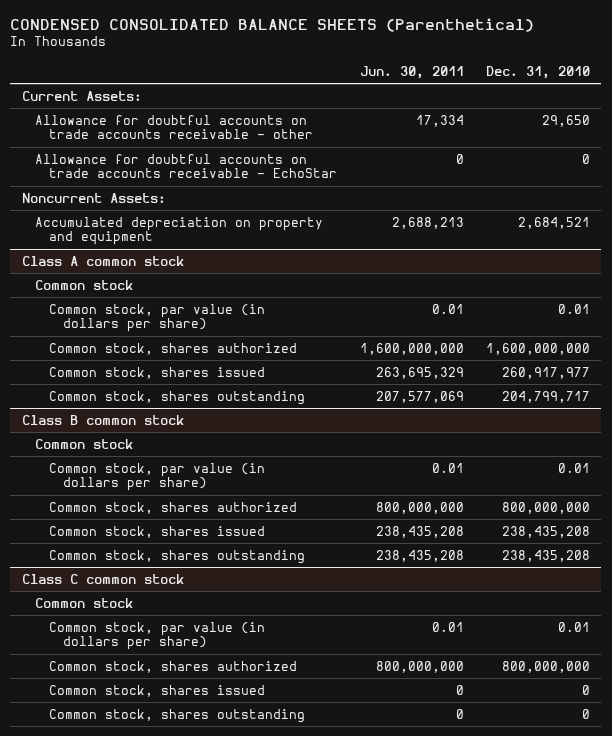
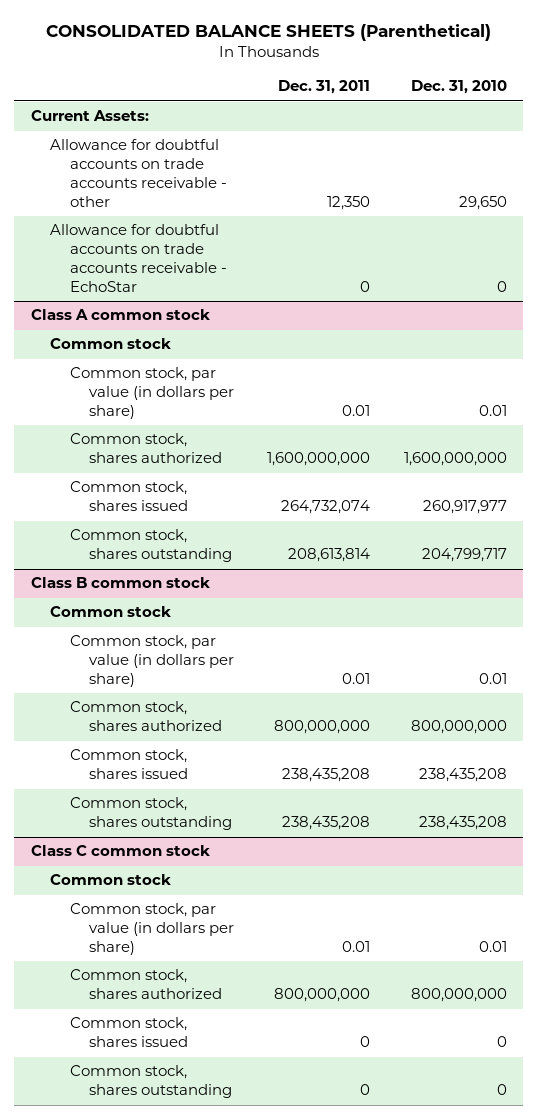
- CONDENSED CONSOLIDATED BALANCE SHEETS (Parenthetical)
+ CONSOLIDATED BALANCE SHEETS (Parenthetical)
- | Jun. 30, 2011 | Dec. 31, 2010
+ | Dec. 31, 2011 | Dec. 31, 2010
- Noncurrent Assets:
- Accumulated depreciation on property and equipment | 2,688,213 | 2,684,521

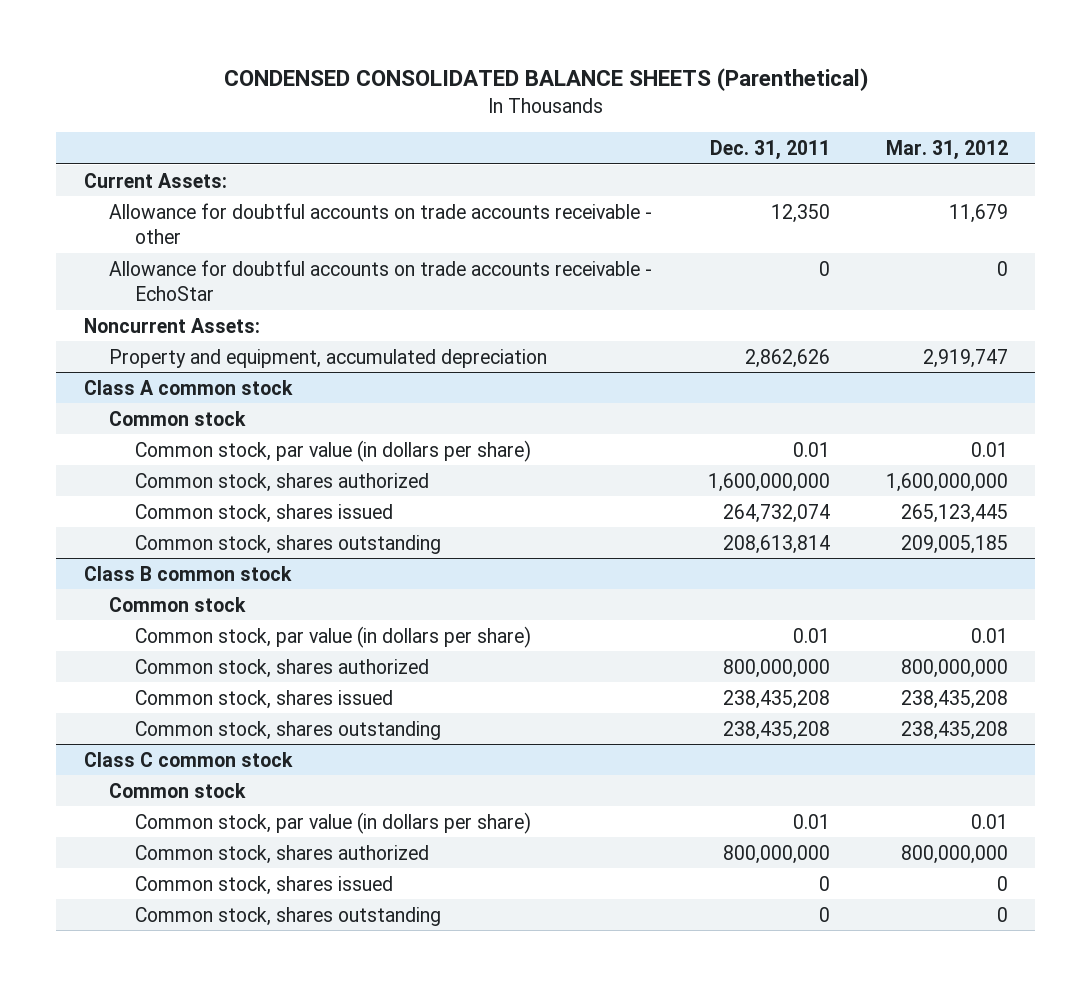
- CONSOLIDATED BALANCE SHEETS (Parenthetical)
+ CONDENSED CONSOLIDATED BALANCE SHEETS (Parenthetical)
- | Dec. 31, 2011 | Dec. 31, 2010
+ | Dec. 31, 2011 | Mar. 31, 2012
+ Noncurrent Assets:
+ Property and equipment, accumulated depreciation | 2,862,626 | 2,919,747

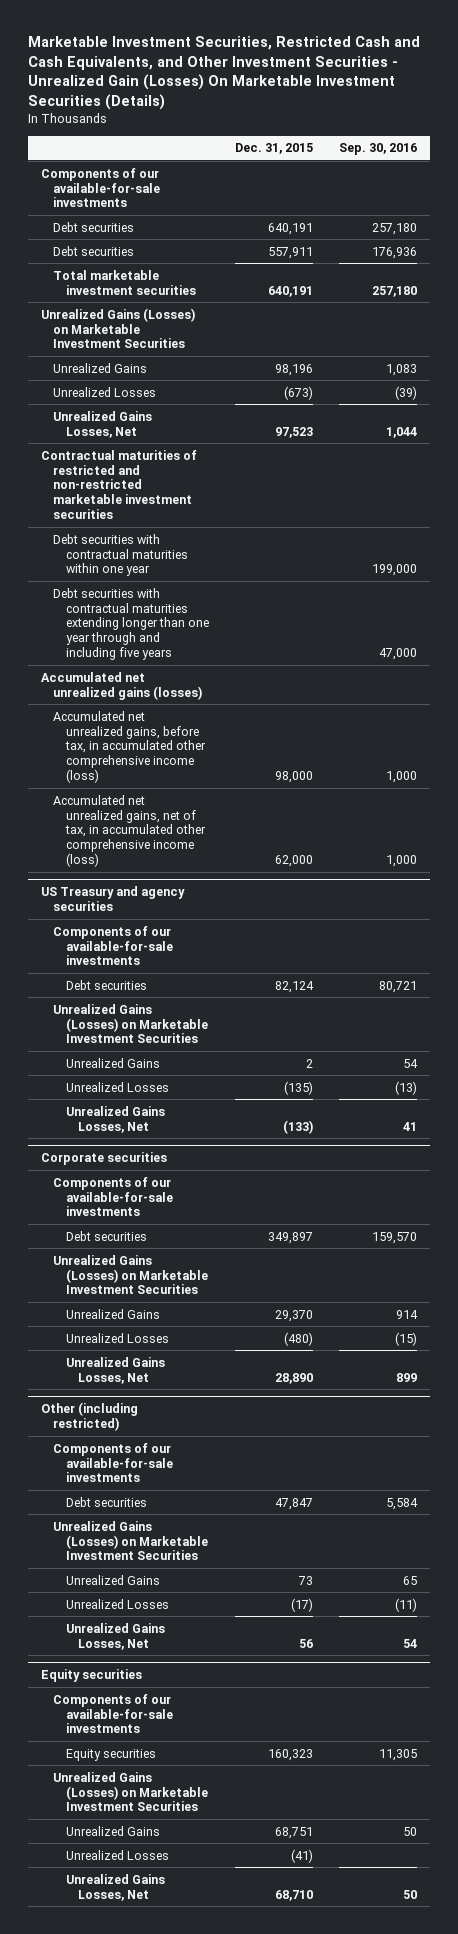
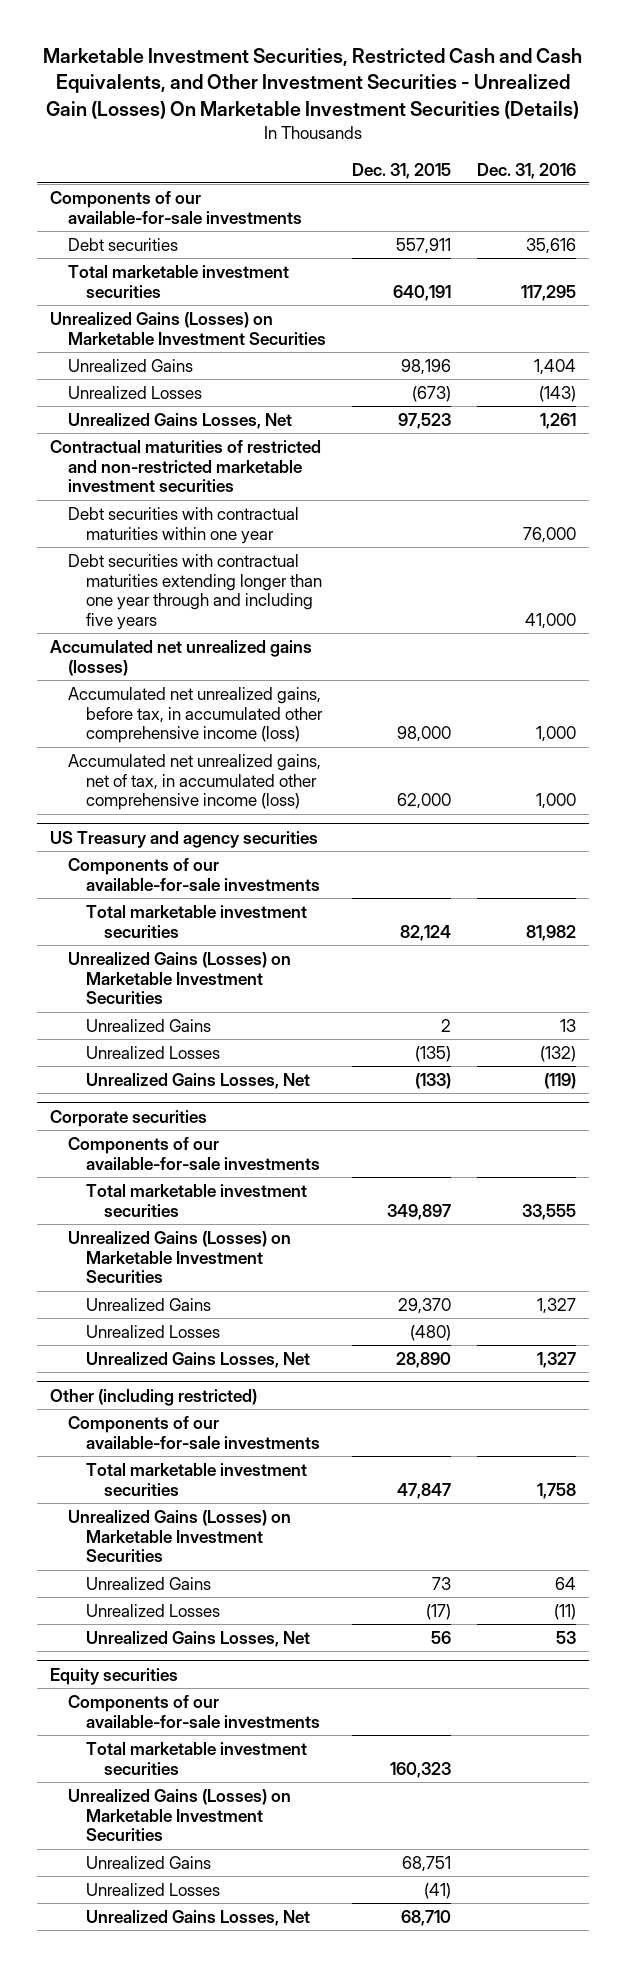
- | Dec. 31, 2015 | Sep. 30, 2016
+ | Dec. 31, 2015 | Dec. 31, 2016
- Debt securities | 640,191 | 257,180
@ US Treasury and agency securities
- Debt securities | 82,124 | 80,721
+ Total marketable investment securities | 82,124 | 81,982
@ Corporate securities
- Debt securities | 349,897 | 159,570
+ Total marketable investment securities | 349,897 | 33,555
@ Other (including restricted)
- Debt securities | 47,847 | 5,584
+ Total marketable investment securities | 47,847 | 1,758
@ Equity securities
- Equity securities | 160,323 | 11,305
+ Total marketable investment securities | 160,323 |

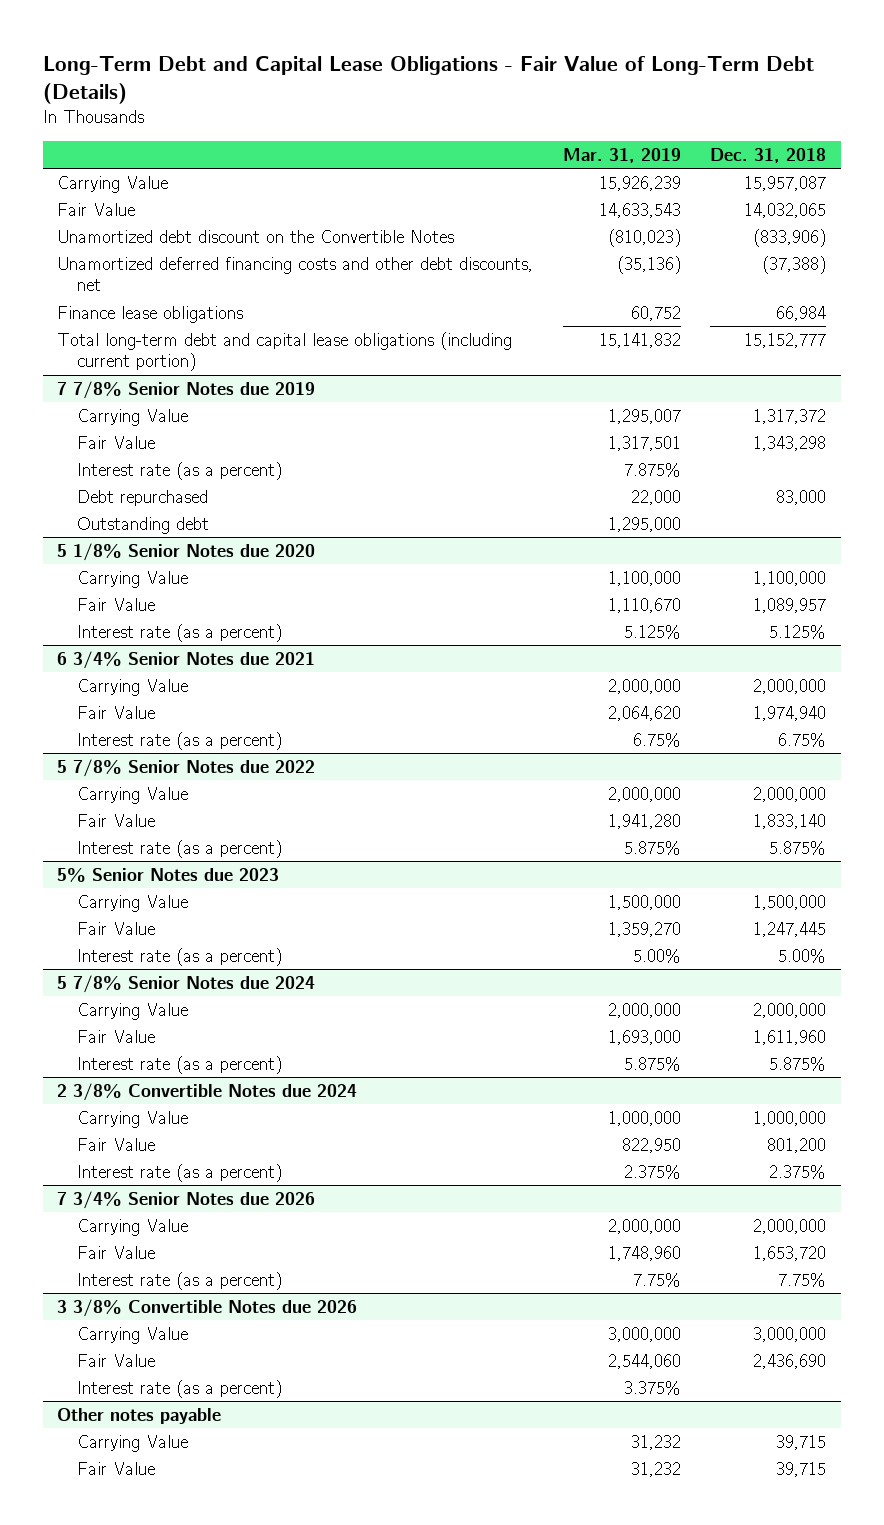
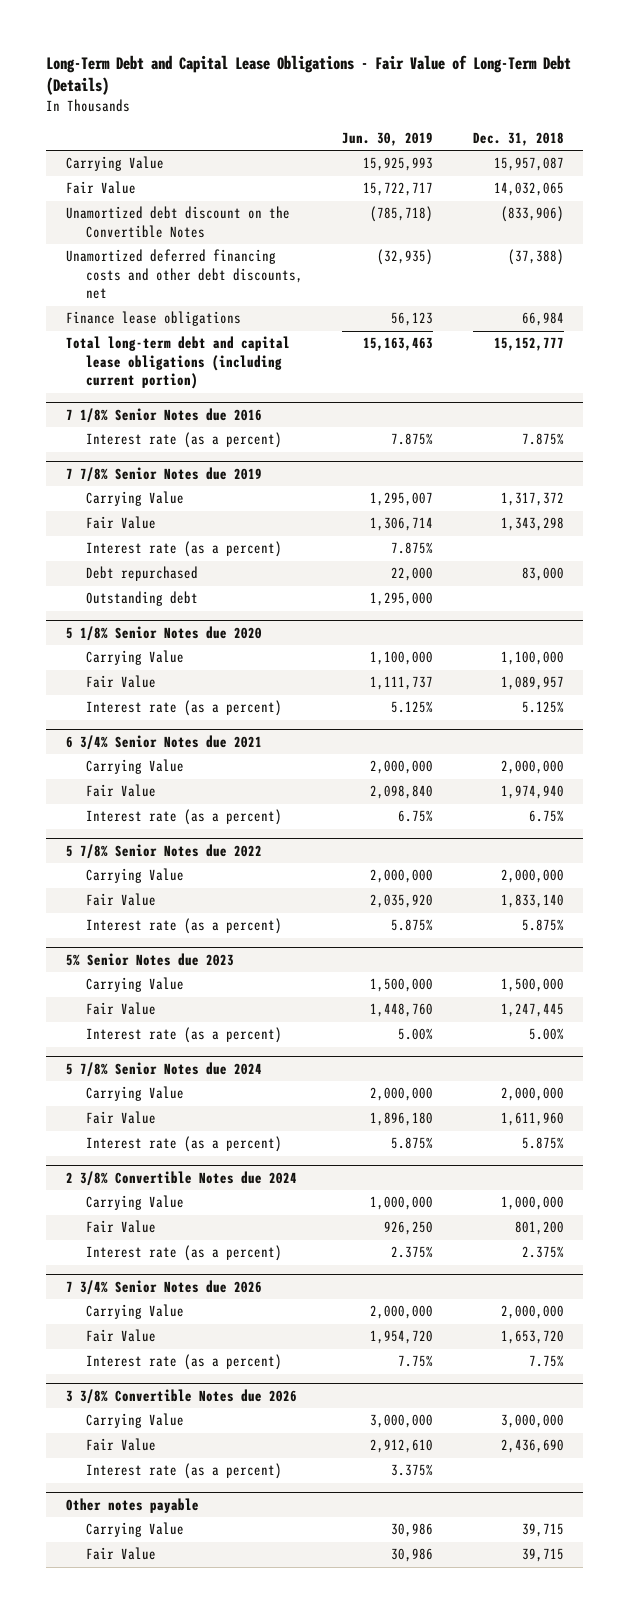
- | Mar. 31, 2019 | Dec. 31, 2018
+ | Jun. 30, 2019 | Dec. 31, 2018
+ 7 1/8% Senior Notes due 2016
+ Interest rate (as a percent) | 7.875% | 7.875%

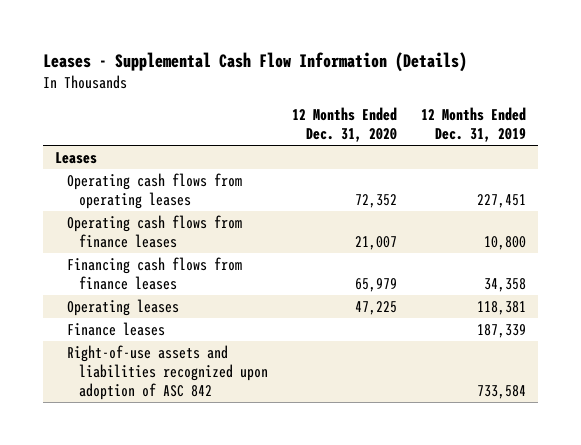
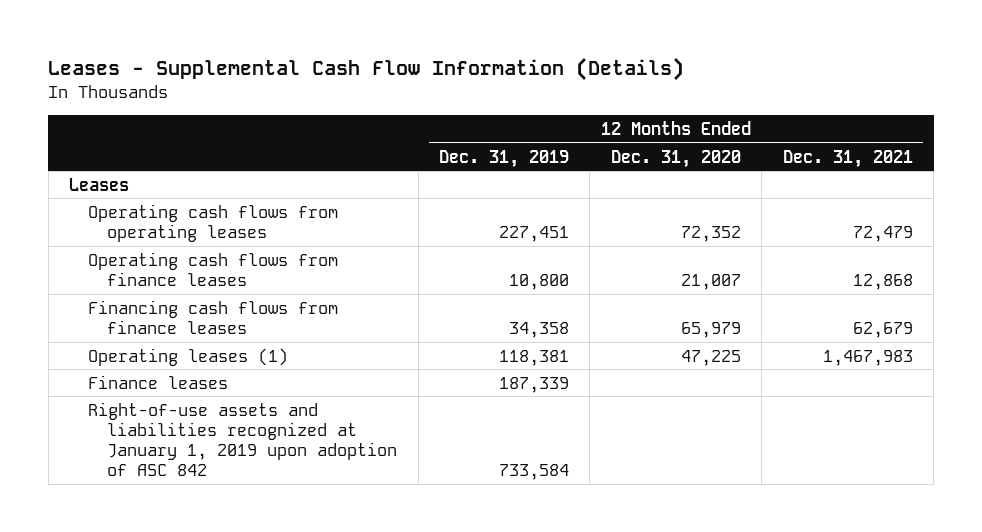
- | 12 Months Ended Dec. 31, 2020 | 12 Months Ended Dec. 31, 2019
+ | 12 Months Ended Dec. 31, 2019 | 12 Months Ended Dec. 31, 2020 | 12 Months Ended Dec. 31, 2021
- Operating leases | 47,225 | 118,381
+ Operating leases (1) | 118,381 | 47,225 | 1,467,983
- Right-of-use assets and liabilities recognized upon adoption of ASC 842 | | 733,584
+ Right-of-use assets and liabilities recognized at January 1, 2019 upon adoption of ASC 842 | 733,584 | |

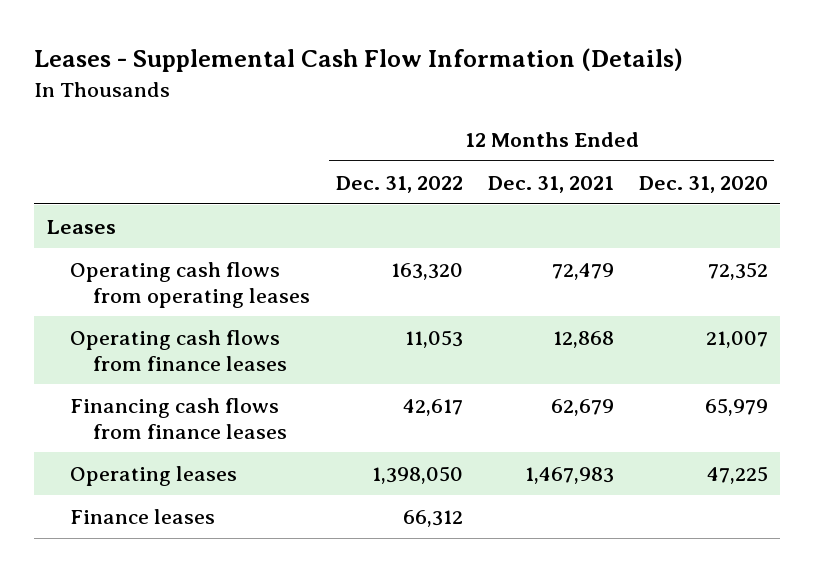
- | 12 Months Ended Dec. 31, 2019 | 12 Months Ended Dec. 31, 2020 | 12 Months Ended Dec. 31, 2021
+ | 12 Months Ended Dec. 31, 2022 | 12 Months Ended Dec. 31, 2021 | 12 Months Ended Dec. 31, 2020
- Operating leases (1) | 118,381 | 47,225 | 1,467,983
+ Operating leases | 1,398,050 | 1,467,983 | 47,225
- Right-of-use assets and liabilities recognized at January 1, 2019 upon adoption of ASC 842 | 733,584 | |

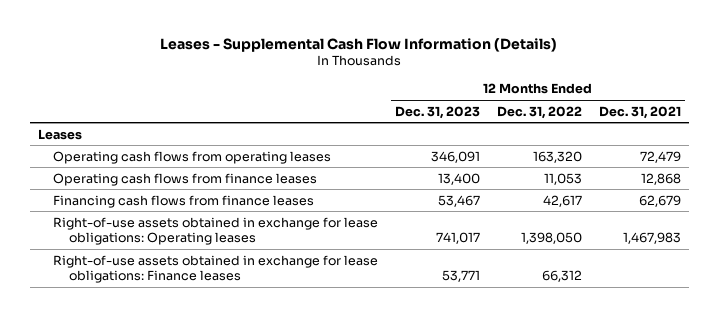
- | 12 Months Ended Dec. 31, 2022 | 12 Months Ended Dec. 31, 2021 | 12 Months Ended Dec. 31, 2020
+ | 12 Months Ended Dec. 31, 2023 | 12 Months Ended Dec. 31, 2022 | 12 Months Ended Dec. 31, 2021
- Operating leases | 1,398,050 | 1,467,983 | 47,225
- Finance leases | 66,312 | |
+ Right-of-use assets obtained in exchange for lease obligations: Operating leases | 741,017 | 1,398,050 | 1,467,983
+ Right-of-use assets obtained in exchange for lease obligations: Finance leases | 53,771 | 66,312 |

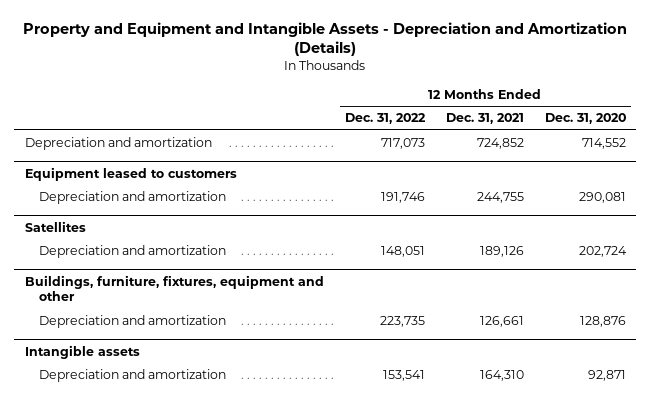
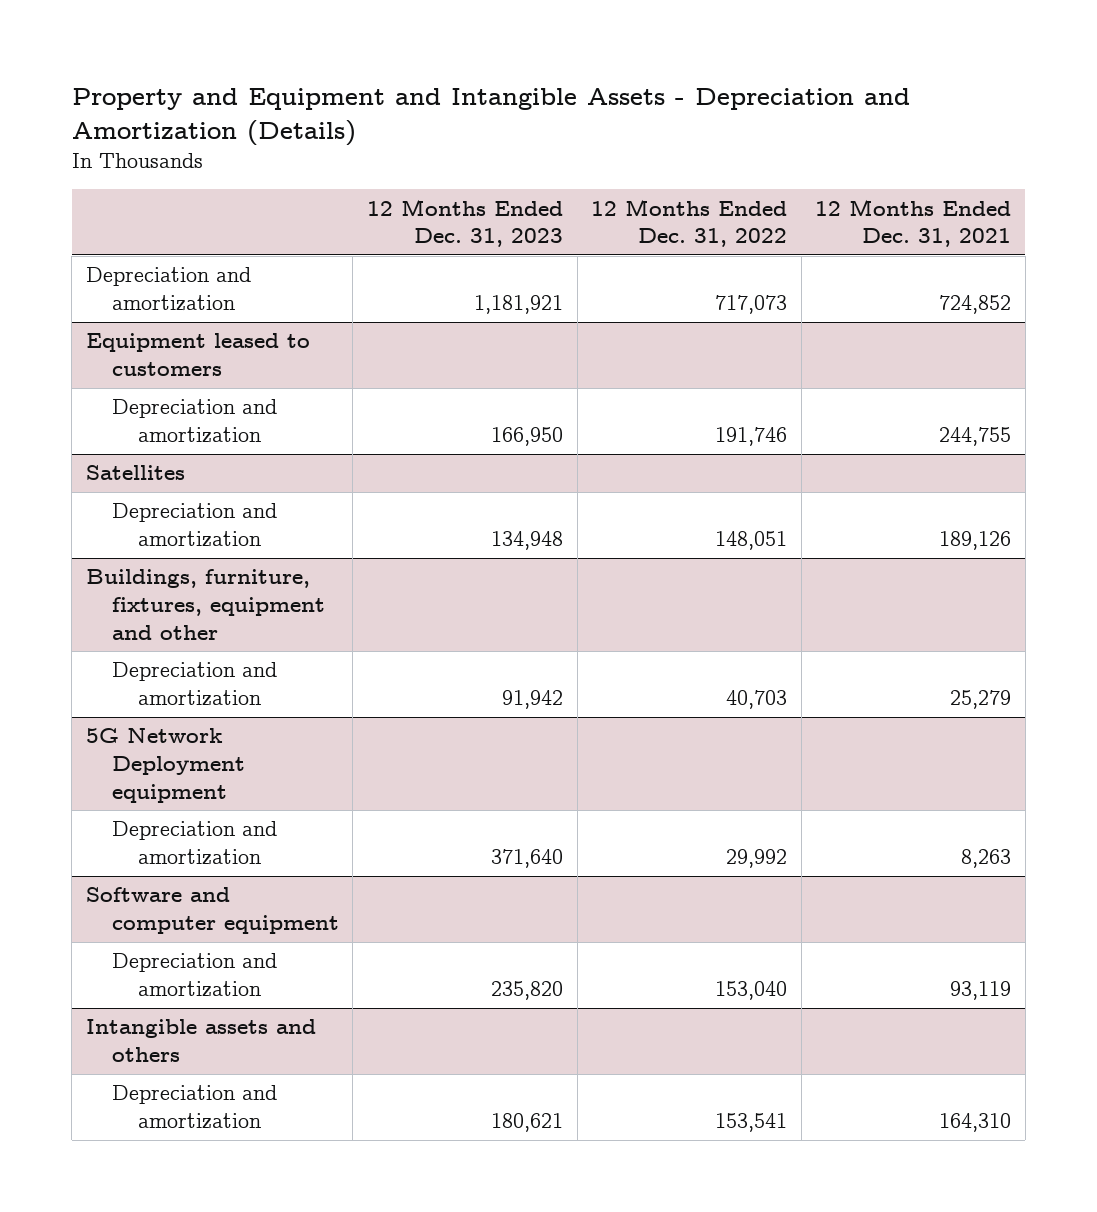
- | 12 Months Ended Dec. 31, 2022 | 12 Months Ended Dec. 31, 2021 | 12 Months Ended Dec. 31, 2020
+ | 12 Months Ended Dec. 31, 2023 | 12 Months Ended Dec. 31, 2022 | 12 Months Ended Dec. 31, 2021
@ Buildings, furniture, fixtures, equipment and other
- Depreciation and amortization | 223,735 | 126,661 | 128,876
- Intangible assets
@ Buildings, furniture, fixtures, equipment and other
+ Depreciation and amortization | 91,942 | 40,703 | 25,279
+ 5G Network Deployment equipment
+ Depreciation and amortization | 371,640 | 29,992 | 8,263
+ Software and computer equipment
+ Depreciation and amortization | 235,820 | 153,040 | 93,119
+ Intangible assets and others

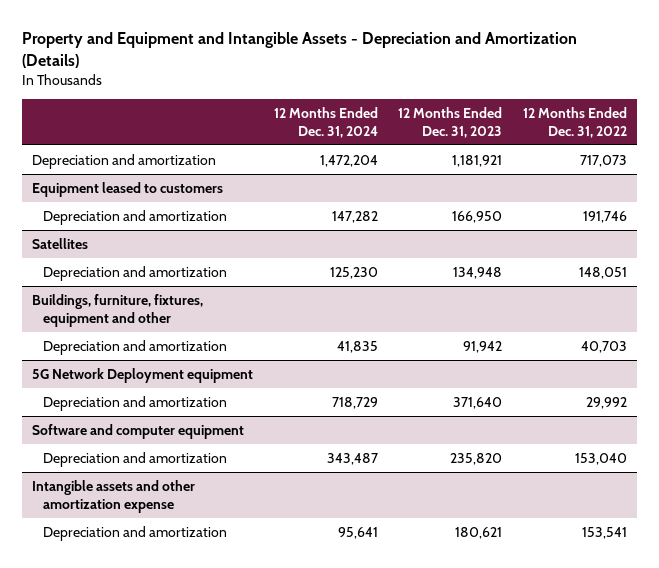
- | 12 Months Ended Dec. 31, 2023 | 12 Months Ended Dec. 31, 2022 | 12 Months Ended Dec. 31, 2021
+ | 12 Months Ended Dec. 31, 2024 | 12 Months Ended Dec. 31, 2023 | 12 Months Ended Dec. 31, 2022
- Intangible assets and others
+ Intangible assets and other amortization expense

